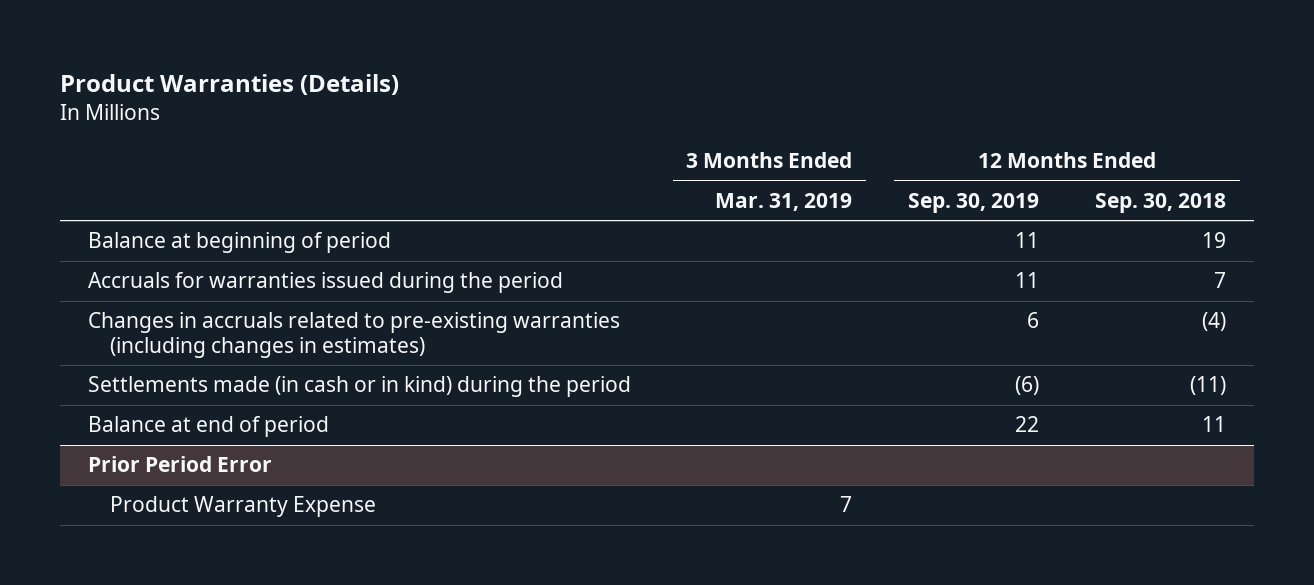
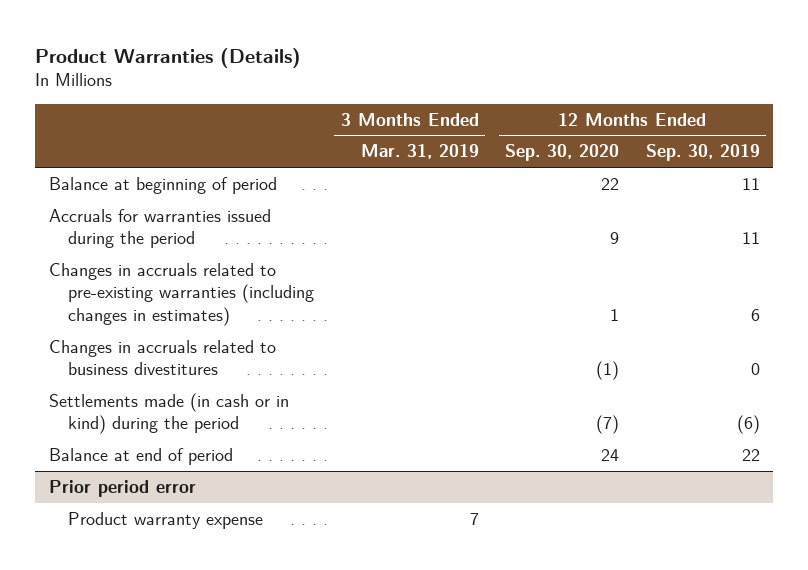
- | 3 Months Ended Mar. 31, 2019 | 12 Months Ended Sep. 30, 2019 | 12 Months Ended Sep. 30, 2018
+ | 3 Months Ended Mar. 31, 2019 | 12 Months Ended Sep. 30, 2020 | 12 Months Ended Sep. 30, 2019
+ Changes in accruals related to business divestitures | | (1) | 0
- Prior Period Error
- Product Warranty Expense | 7 | |
+ Prior period error
+ Product warranty expense | 7 | |

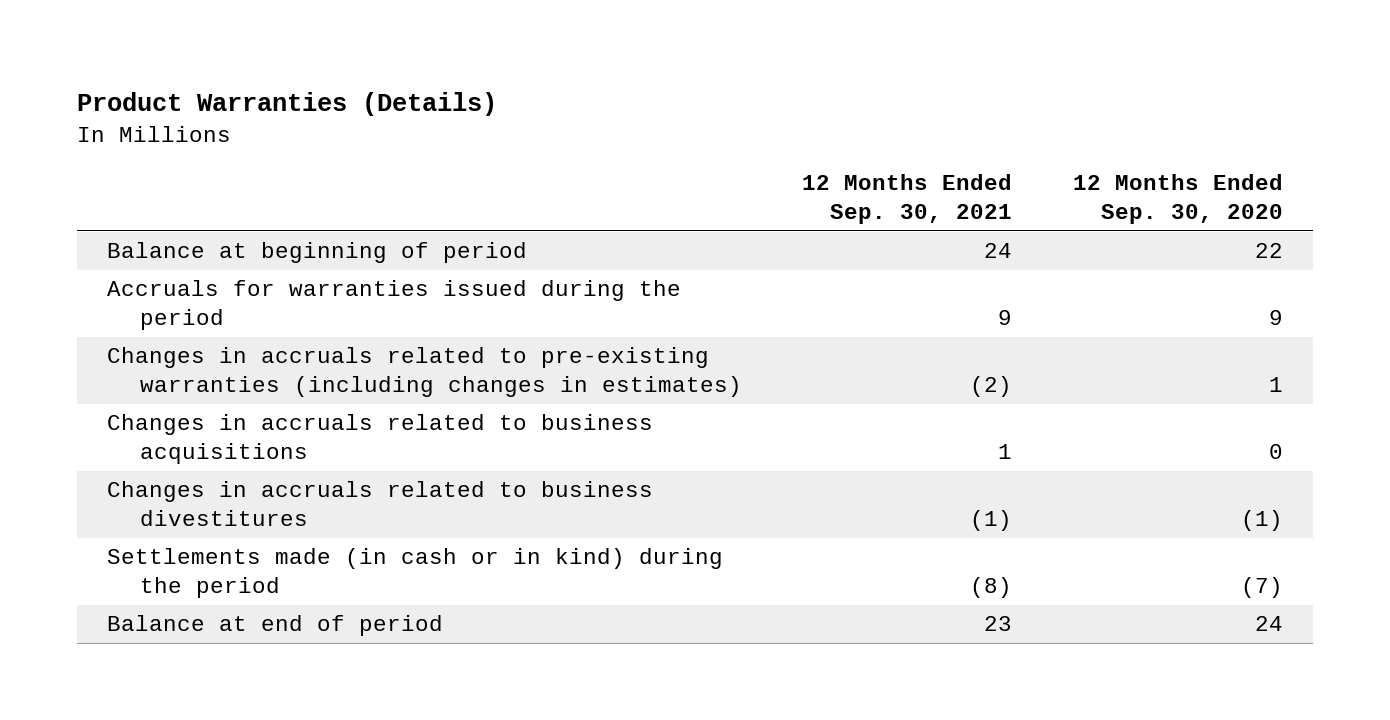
- | 3 Months Ended Mar. 31, 2019 | 12 Months Ended Sep. 30, 2020 | 12 Months Ended Sep. 30, 2019
+ | 12 Months Ended Sep. 30, 2021 | 12 Months Ended Sep. 30, 2020
+ Changes in accruals related to business acquisitions | 1 | 0
- Prior period error
- Product warranty expense | 7 | |

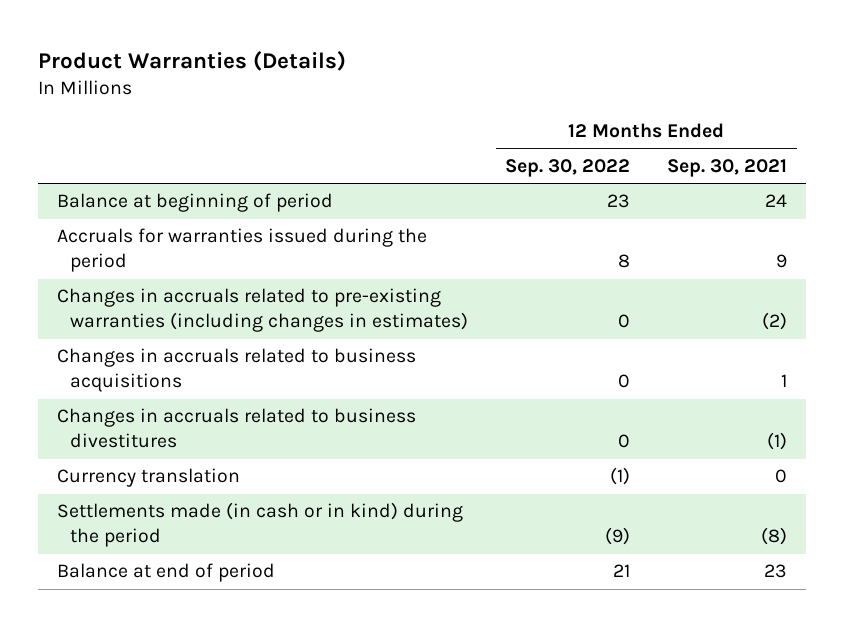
- | 12 Months Ended Sep. 30, 2021 | 12 Months Ended Sep. 30, 2020
+ | 12 Months Ended Sep. 30, 2022 | 12 Months Ended Sep. 30, 2021
+ Currency translation | (1) | 0

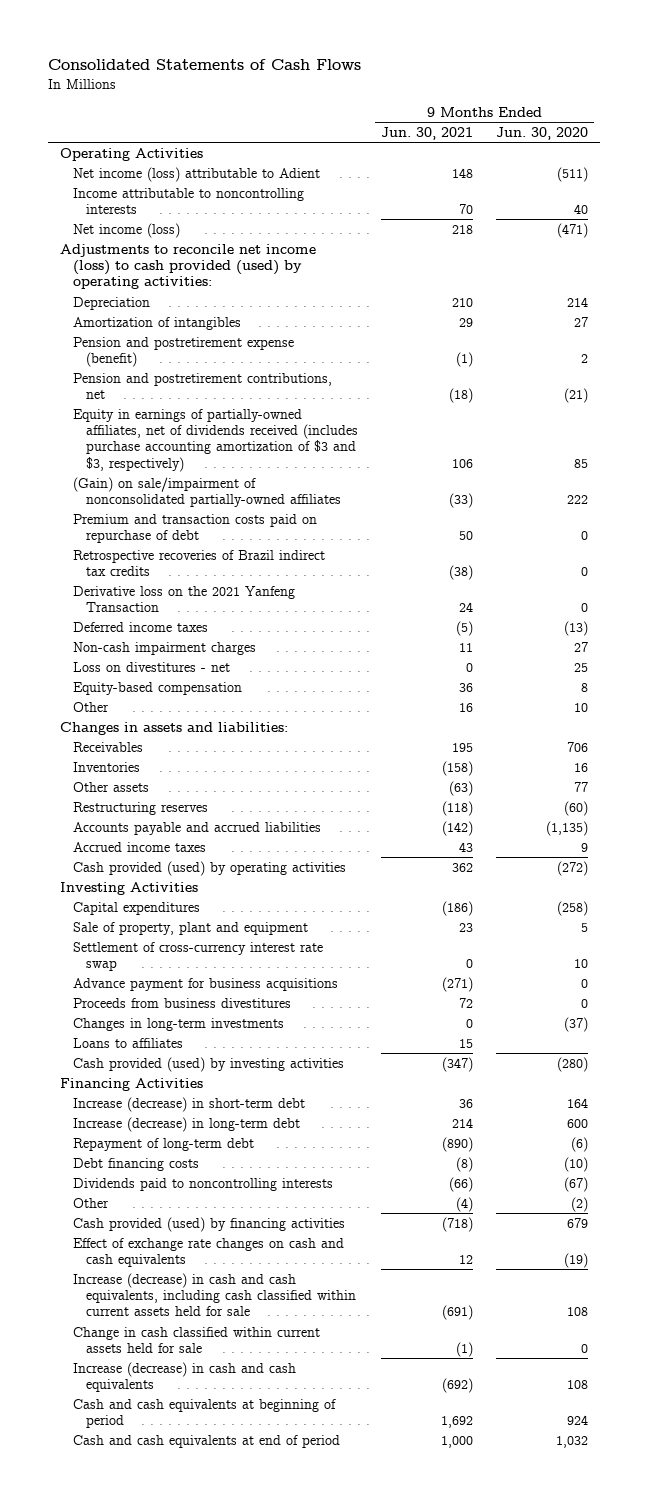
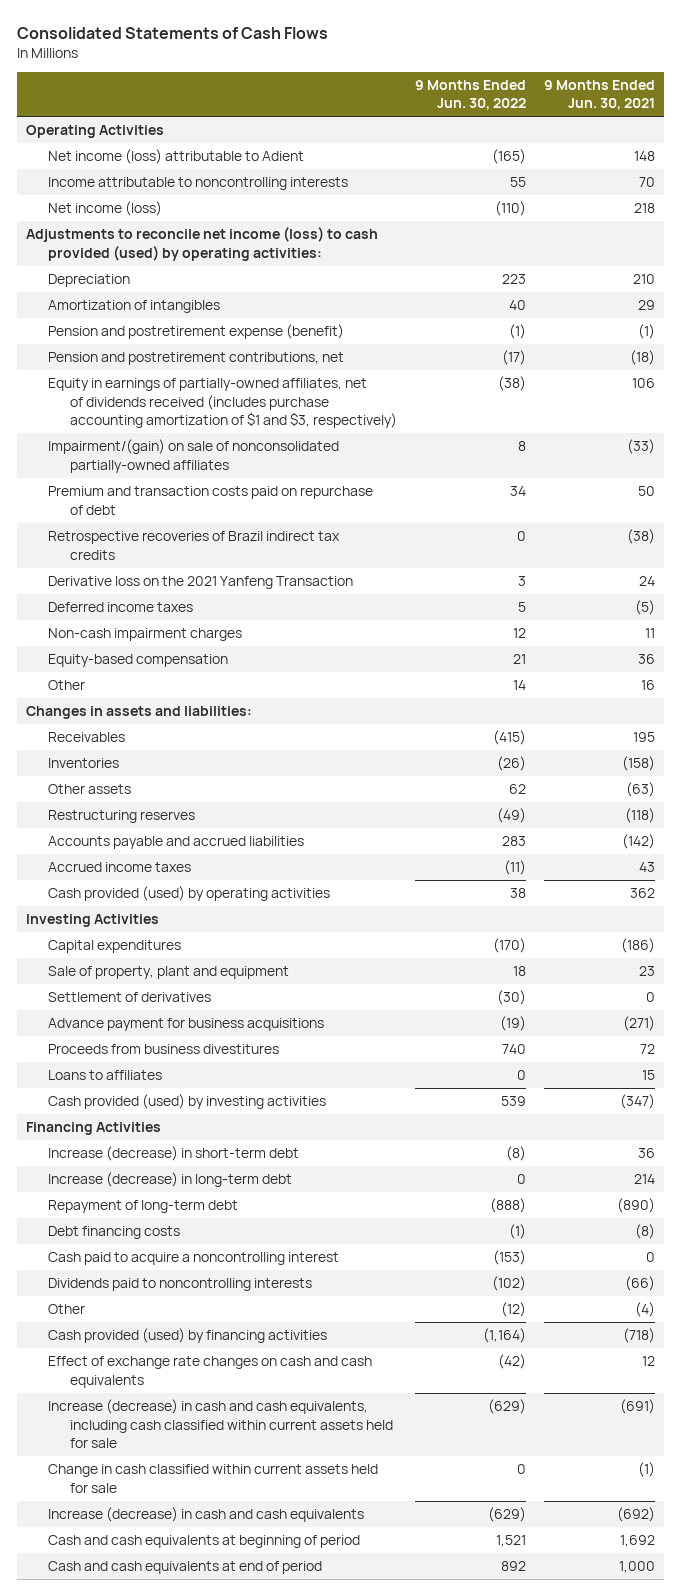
- | 9 Months Ended Jun. 30, 2021 | 9 Months Ended Jun. 30, 2020
+ | 9 Months Ended Jun. 30, 2022 | 9 Months Ended Jun. 30, 2021
- Equity in earnings of partially-owned affiliates, net of dividends received (includes purchase accounting amortization of $3 and $3, respectively) | 106 | 85
- (Gain) on sale/impairment of nonconsolidated partially-owned affiliates | (33) | 222
+ Equity in earnings of partially-owned affiliates, net of dividends received (includes purchase accounting amortization of $1 and $3, respectively) | (38) | 106
+ Impairment/(gain) on sale of nonconsolidated partially-owned affiliates | 8 | (33)
- Loss on divestitures - net | 0 | 25
- Settlement of cross-currency interest rate swap | 0 | 10
+ Settlement of derivatives | (30) | 0
- Changes in long-term investments | 0 | (37)
+ Cash paid to acquire a noncontrolling interest | (153) | 0

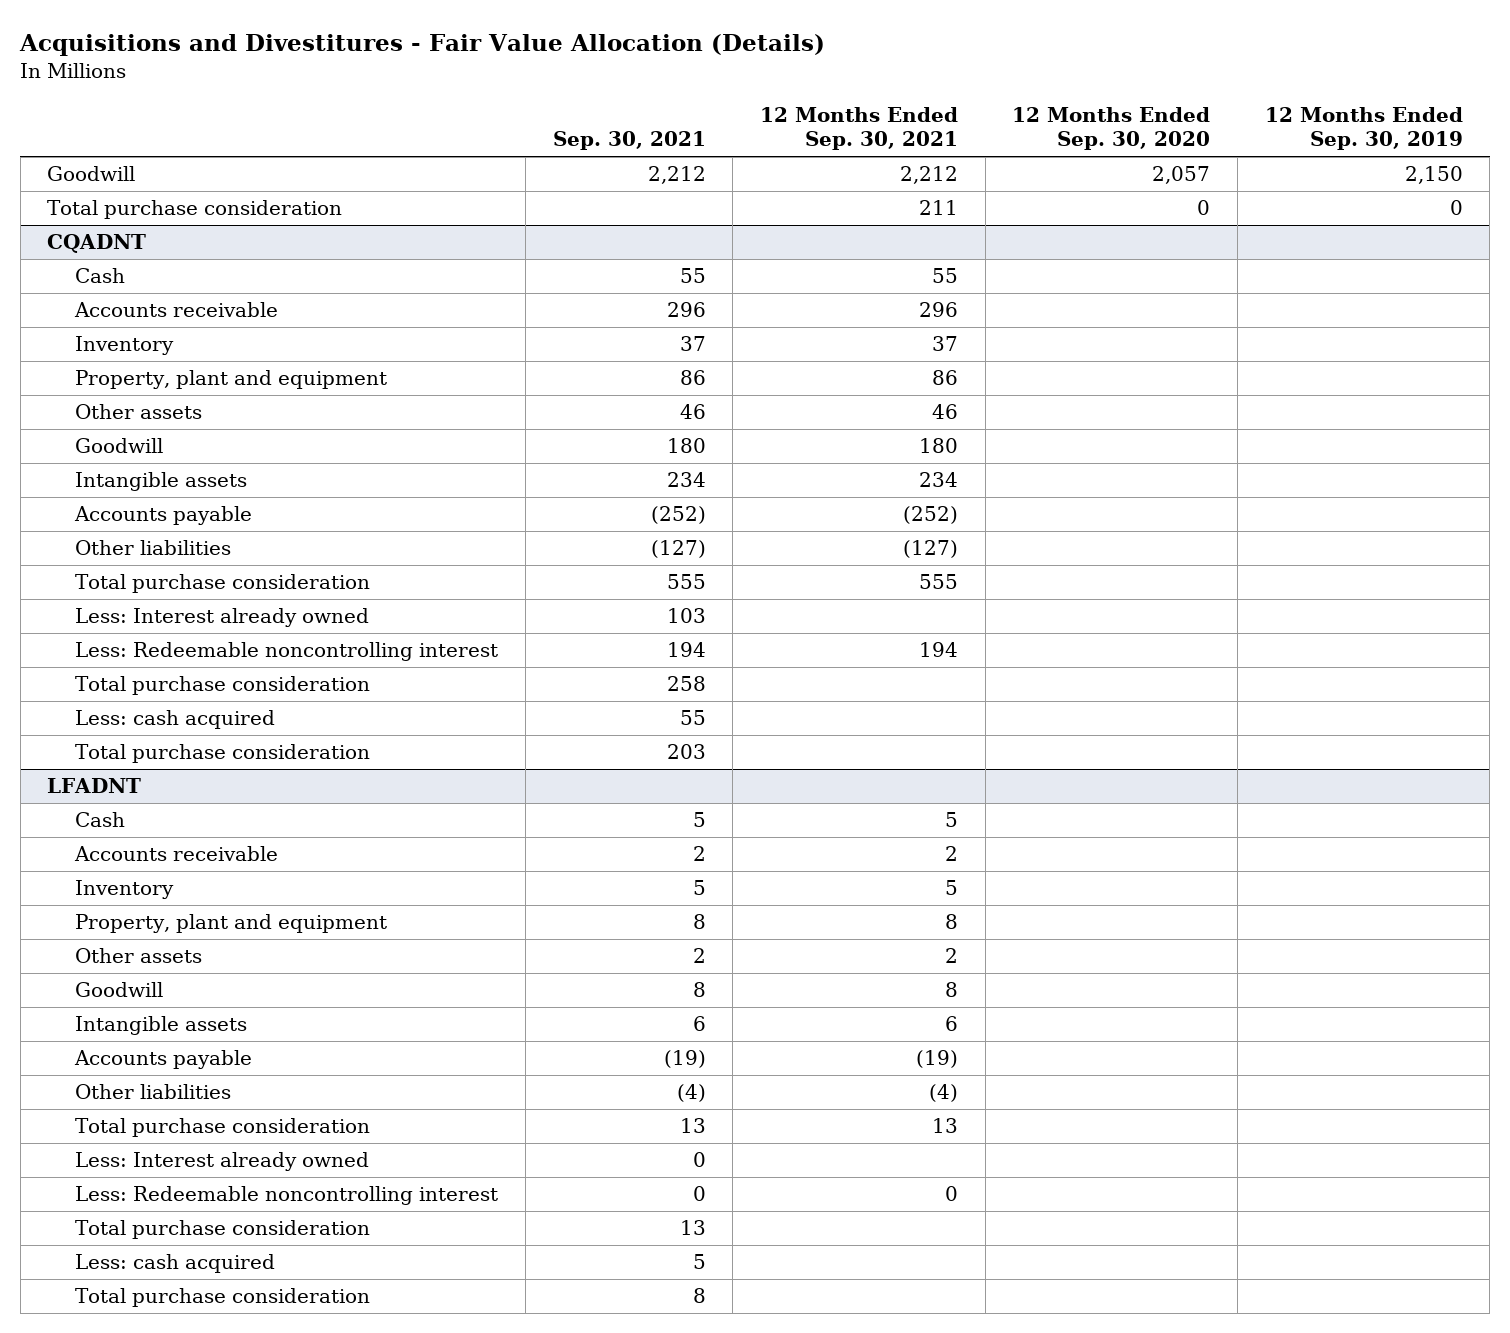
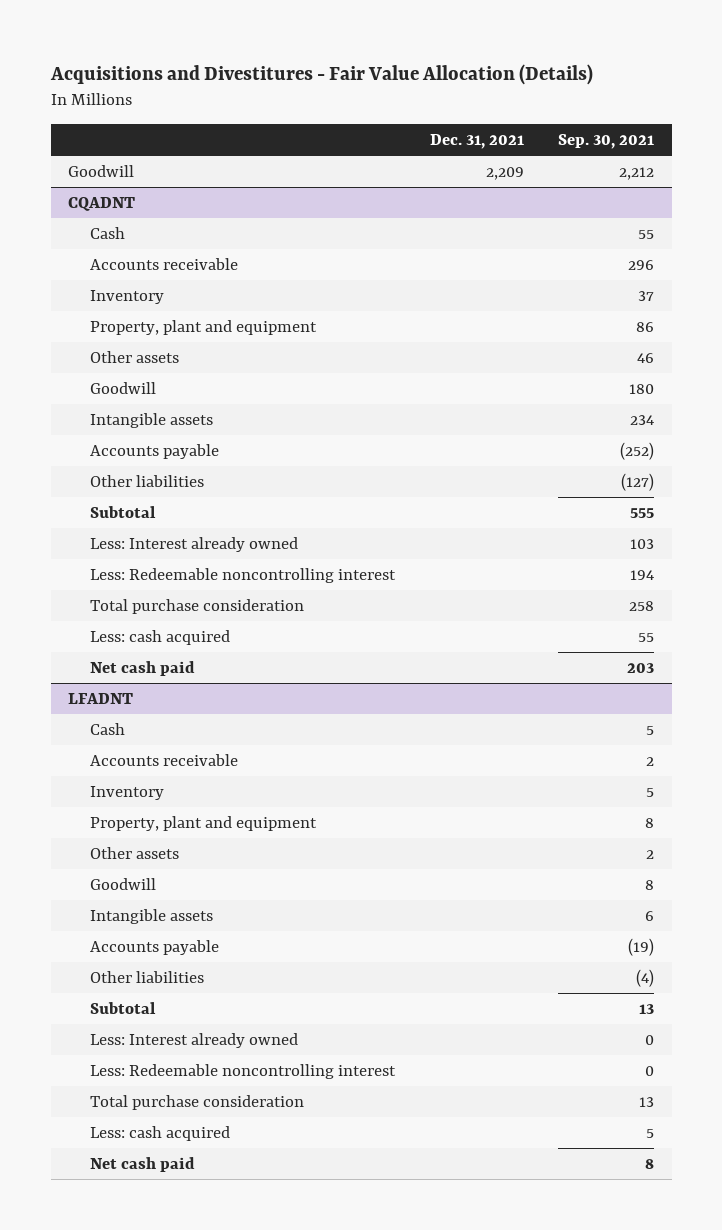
- | Sep. 30, 2021 | 12 Months Ended Sep. 30, 2021 | 12 Months Ended Sep. 30, 2020 | 12 Months Ended Sep. 30, 2019
+ | Dec. 31, 2021 | Sep. 30, 2021
- Total purchase consideration | | 211 | 0 | 0
@ CQADNT
- Total purchase consideration | 555 | 555 | |
+ Subtotal | | 555
- Total purchase consideration | 203 | | |
+ Net cash paid | | 203
@ LFADNT
- Total purchase consideration | 13 | 13 | |
+ Subtotal | | 13
- Total purchase consideration | 8 | | |
+ Net cash paid | | 8

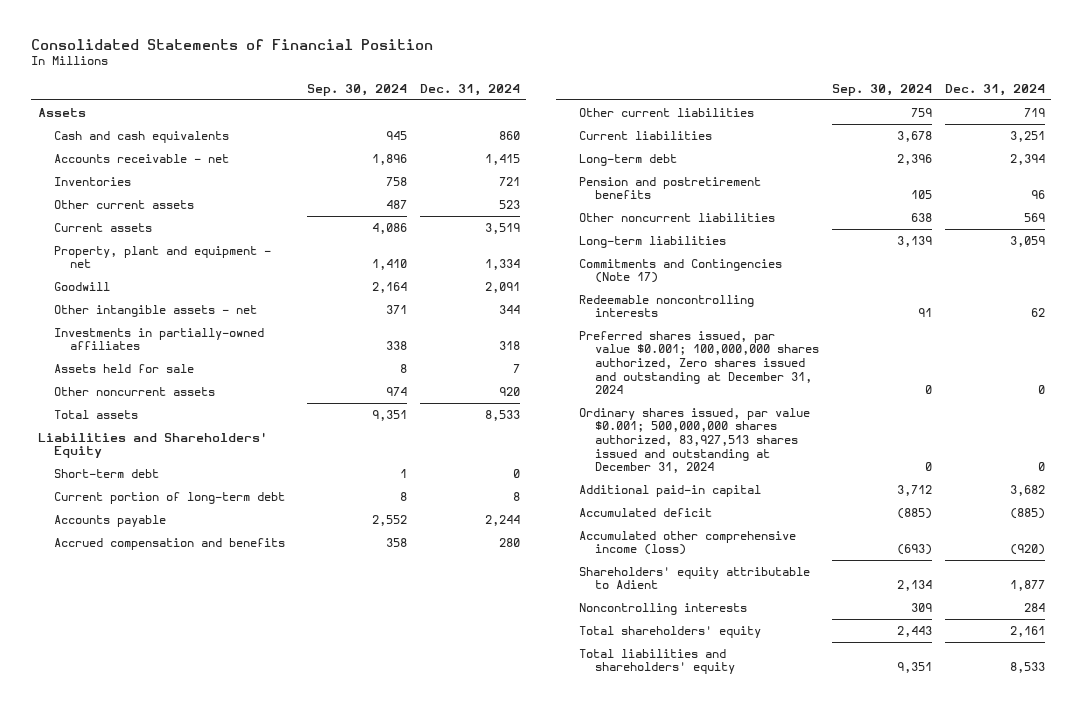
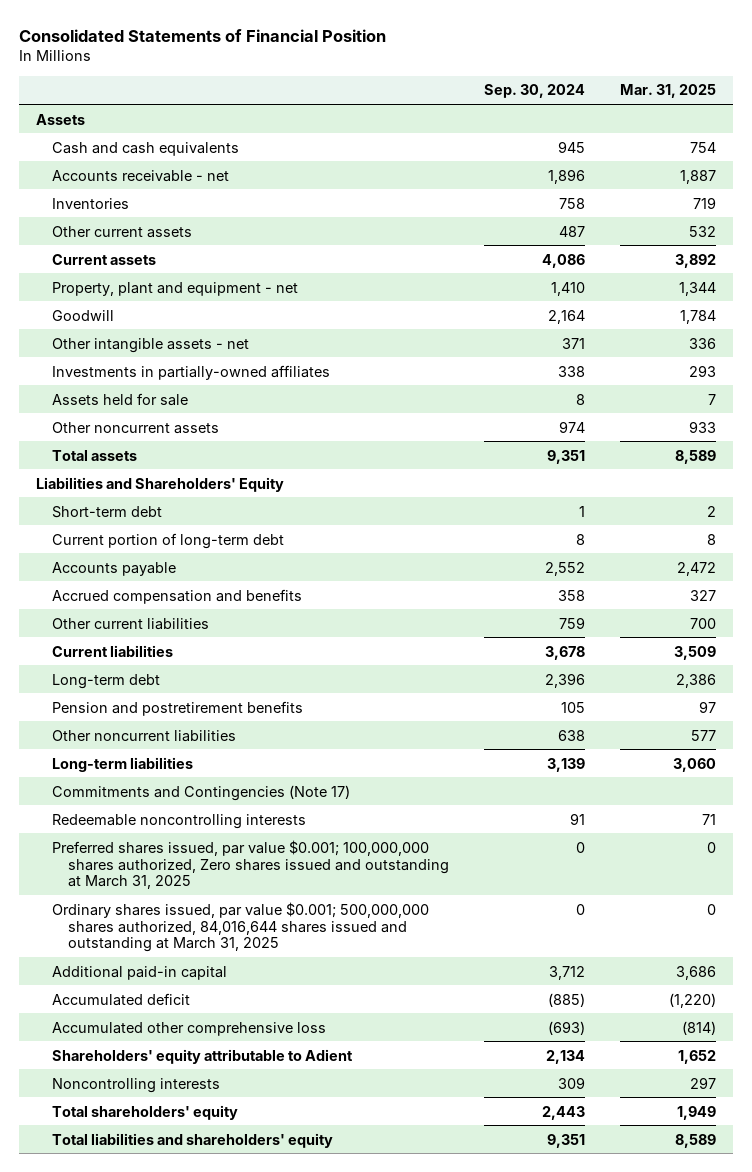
- | Sep. 30, 2024 | Dec. 31, 2024
+ | Sep. 30, 2024 | Mar. 31, 2025
- Preferred shares issued, par value $0.001; 100,000,000 shares authorized, Zero shares issued and outstanding at December 31, 2024 | 0 | 0
- Ordinary shares issued, par value $0.001; 500,000,000 shares authorized, 83,927,513 shares issued and outstanding at December 31, 2024 | 0 | 0
+ Preferred shares issued, par value $0.001; 100,000,000 shares authorized, Zero shares issued and outstanding at March 31, 2025 | 0 | 0
+ Ordinary shares issued, par value $0.001; 500,000,000 shares authorized, 84,016,644 shares issued and outstanding at March 31, 2025 | 0 | 0
- Accumulated other comprehensive income (loss) | (693) | (920)
+ Accumulated other comprehensive loss | (693) | (814)

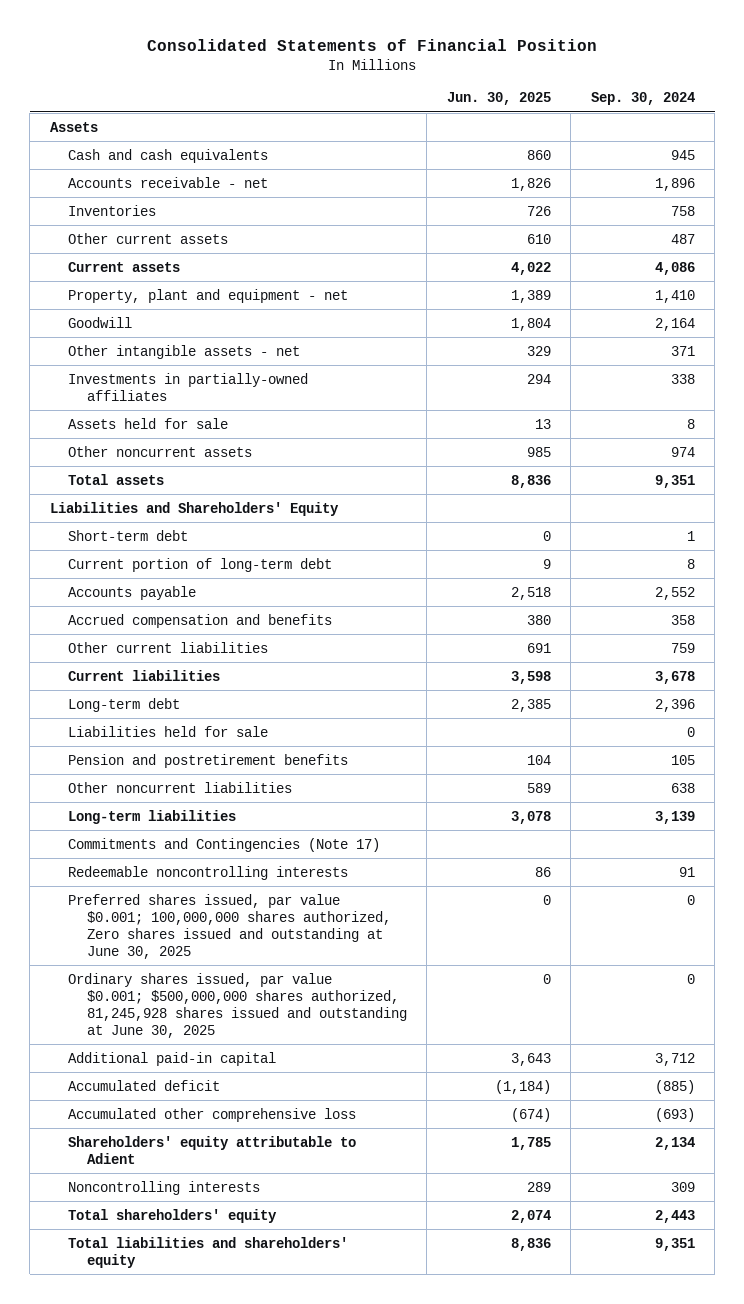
- | Sep. 30, 2024 | Mar. 31, 2025
+ | Jun. 30, 2025 | Sep. 30, 2024
+ Liabilities held for sale | | 0
- Preferred shares issued, par value $0.001; 100,000,000 shares authorized, Zero shares issued and outstanding at March 31, 2025 | 0 | 0
- Ordinary shares issued, par value $0.001; 500,000,000 shares authorized, 84,016,644 shares issued and outstanding at March 31, 2025 | 0 | 0
+ Preferred shares issued, par value $0.001; 100,000,000 shares authorized, Zero shares issued and outstanding at June 30, 2025 | 0 | 0
+ Ordinary shares issued, par value $0.001; $500,000,000 shares authorized, 81,245,928 shares issued and outstanding at June 30, 2025 | 0 | 0

